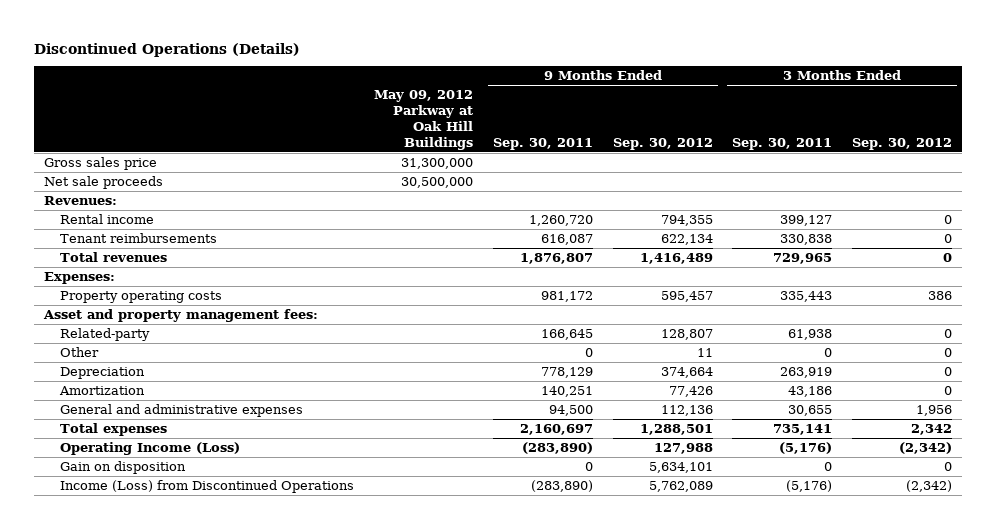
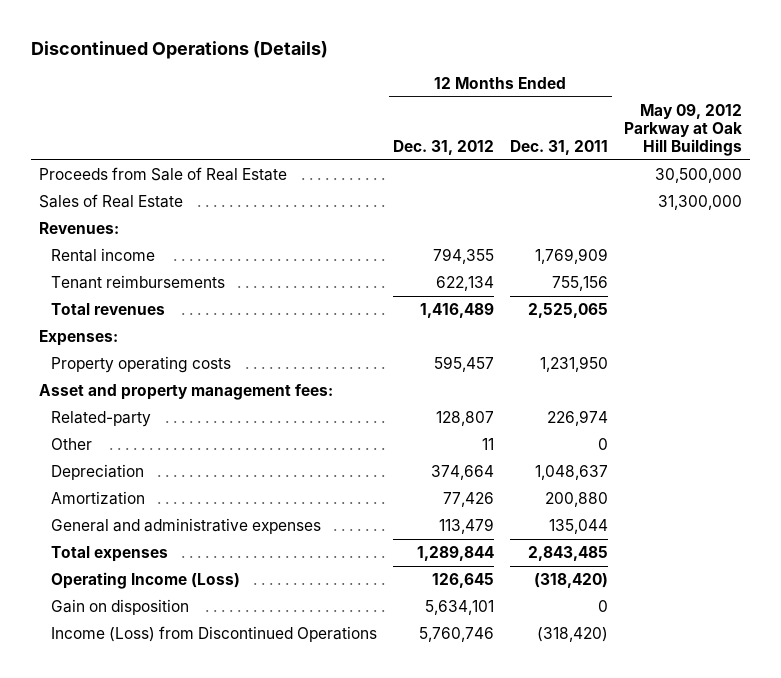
- | May 09, 2012 Parkway at Oak Hill Buildings | 9 Months Ended Sep. 30, 2011 | 9 Months Ended Sep. 30, 2012 | 3 Months Ended Sep. 30, 2011 | 3 Months Ended Sep. 30, 2012
+ | 12 Months Ended Dec. 31, 2012 | 12 Months Ended Dec. 31, 2011 | May 09, 2012 Parkway at Oak Hill Buildings
- Gross sales price | 31,300,000 | | | |
- Net sale proceeds | 30,500,000 | | | |
+ Proceeds from Sale of Real Estate | | | 30,500,000
+ Sales of Real Estate | | | 31,300,000

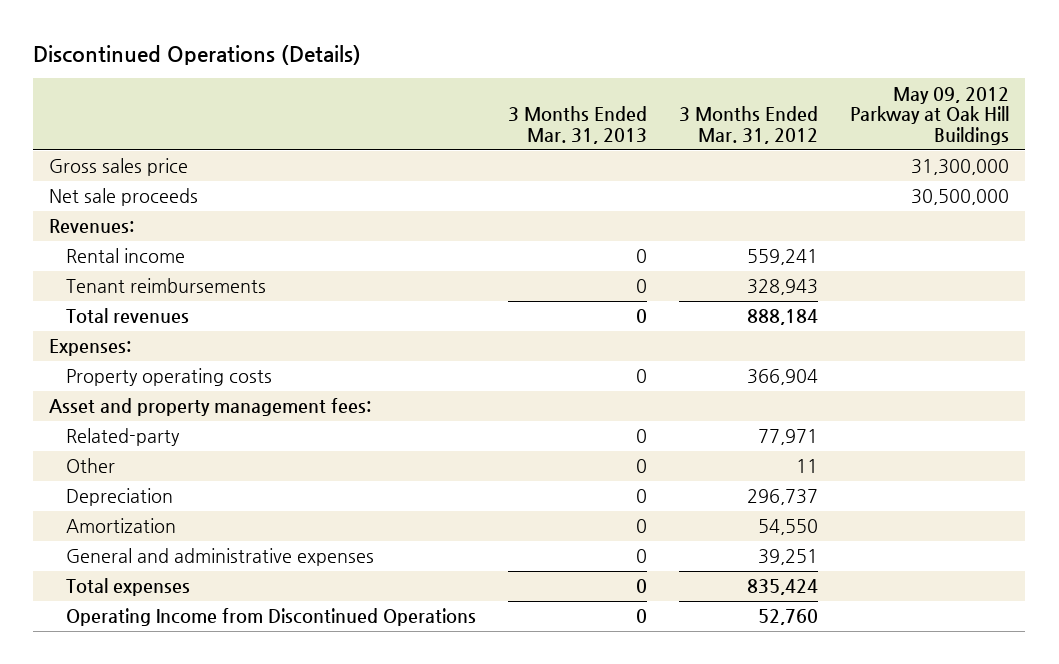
- | 12 Months Ended Dec. 31, 2012 | 12 Months Ended Dec. 31, 2011 | May 09, 2012 Parkway at Oak Hill Buildings
+ | 3 Months Ended Mar. 31, 2013 | 3 Months Ended Mar. 31, 2012 | May 09, 2012 Parkway at Oak Hill Buildings
- Proceeds from Sale of Real Estate | | | 30,500,000
- Sales of Real Estate | | | 31,300,000
+ Gross sales price | | | 31,300,000
+ Net sale proceeds | | | 30,500,000
- Operating Income (Loss) | 126,645 | (318,420) |
- Gain on disposition | 5,634,101 | 0 |
- Income (Loss) from Discontinued Operations | 5,760,746 | (318,420) |
+ Operating Income from Discontinued Operations | 0 | 52,760 |

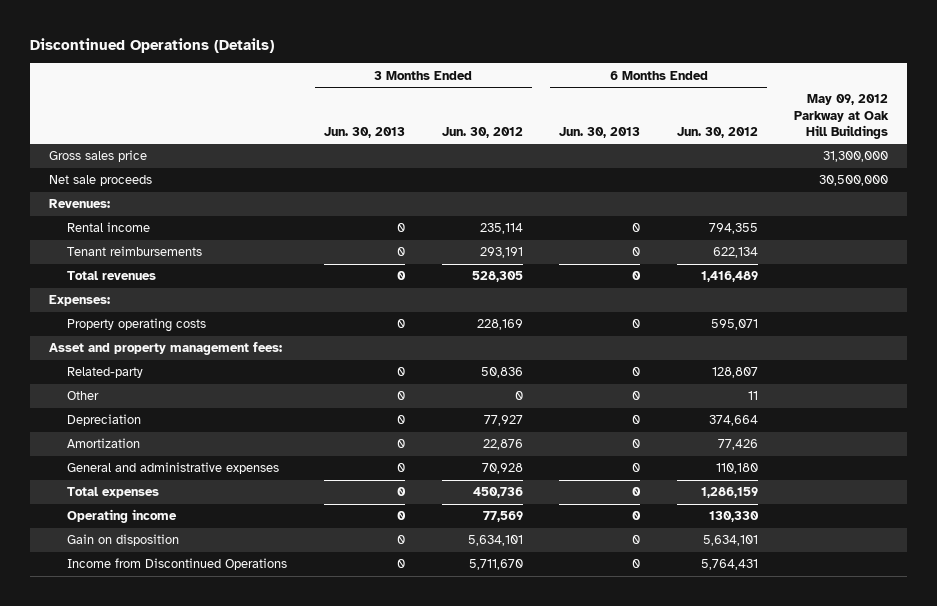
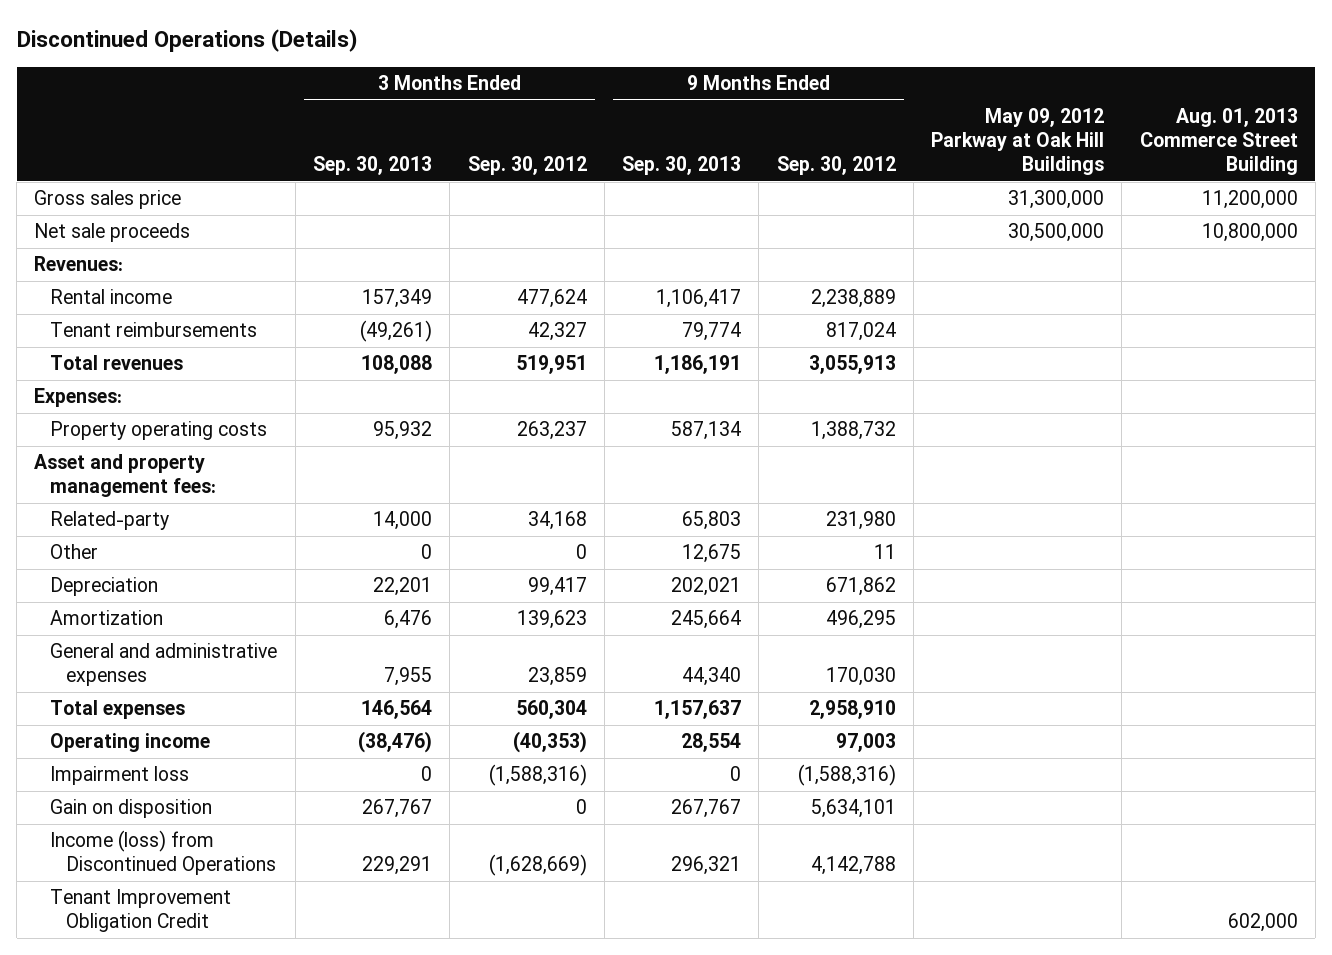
- | 3 Months Ended Jun. 30, 2013 | 3 Months Ended Jun. 30, 2012 | 6 Months Ended Jun. 30, 2013 | 6 Months Ended Jun. 30, 2012 | May 09, 2012 Parkway at Oak Hill Buildings
+ | 3 Months Ended Sep. 30, 2013 | 3 Months Ended Sep. 30, 2012 | 9 Months Ended Sep. 30, 2013 | 9 Months Ended Sep. 30, 2012 | May 09, 2012 Parkway at Oak Hill Buildings | Aug. 01, 2013 Commerce Street Building
+ Impairment loss | 0 | (1,588,316) | 0 | (1,588,316) | |
- Income from Discontinued Operations | 0 | 5,711,670 | 0 | 5,764,431 |
+ Income (loss) from Discontinued Operations | 229,291 | (1,628,669) | 296,321 | 4,142,788 | |
+ Tenant Improvement Obligation Credit | | | | | | 602,000

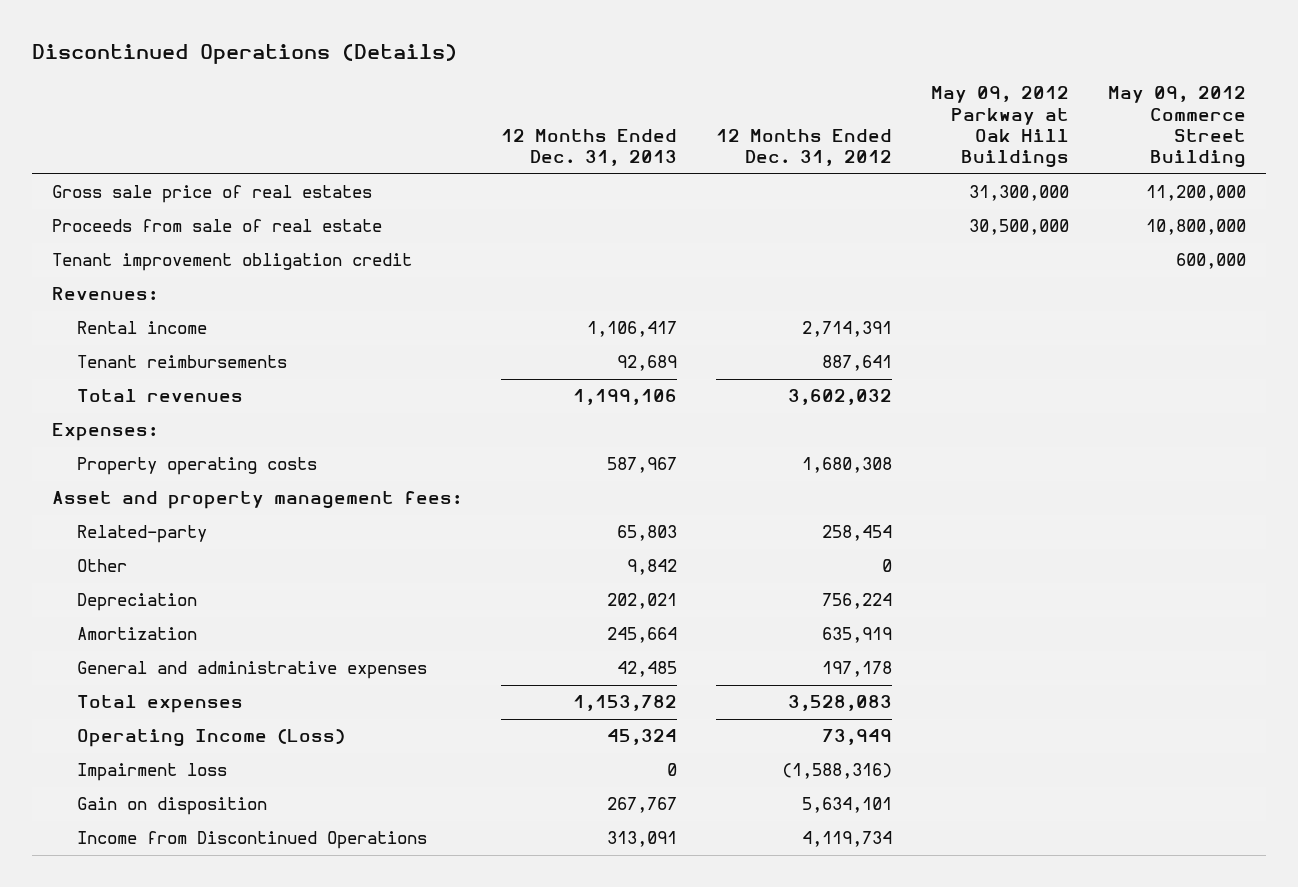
- | 3 Months Ended Sep. 30, 2013 | 3 Months Ended Sep. 30, 2012 | 9 Months Ended Sep. 30, 2013 | 9 Months Ended Sep. 30, 2012 | May 09, 2012 Parkway at Oak Hill Buildings | Aug. 01, 2013 Commerce Street Building
+ | 12 Months Ended Dec. 31, 2013 | 12 Months Ended Dec. 31, 2012 | May 09, 2012 Parkway at Oak Hill Buildings | May 09, 2012 Commerce Street Building
- Gross sales price | | | | | 31,300,000 | 11,200,000
- Net sale proceeds | | | | | 30,500,000 | 10,800,000
+ Gross sale price of real estates | | | 31,300,000 | 11,200,000
+ Proceeds from sale of real estate | | | 30,500,000 | 10,800,000
+ Tenant improvement obligation credit | | | | 600,000
- Operating income | (38,476) | (40,353) | 28,554 | 97,003 | |
+ Operating Income (Loss) | 45,324 | 73,949 | |
- Income (loss) from Discontinued Operations | 229,291 | (1,628,669) | 296,321 | 4,142,788 | |
- Tenant Improvement Obligation Credit | | | | | | 602,000
+ Income from Discontinued Operations | 313,091 | 4,119,734 | |

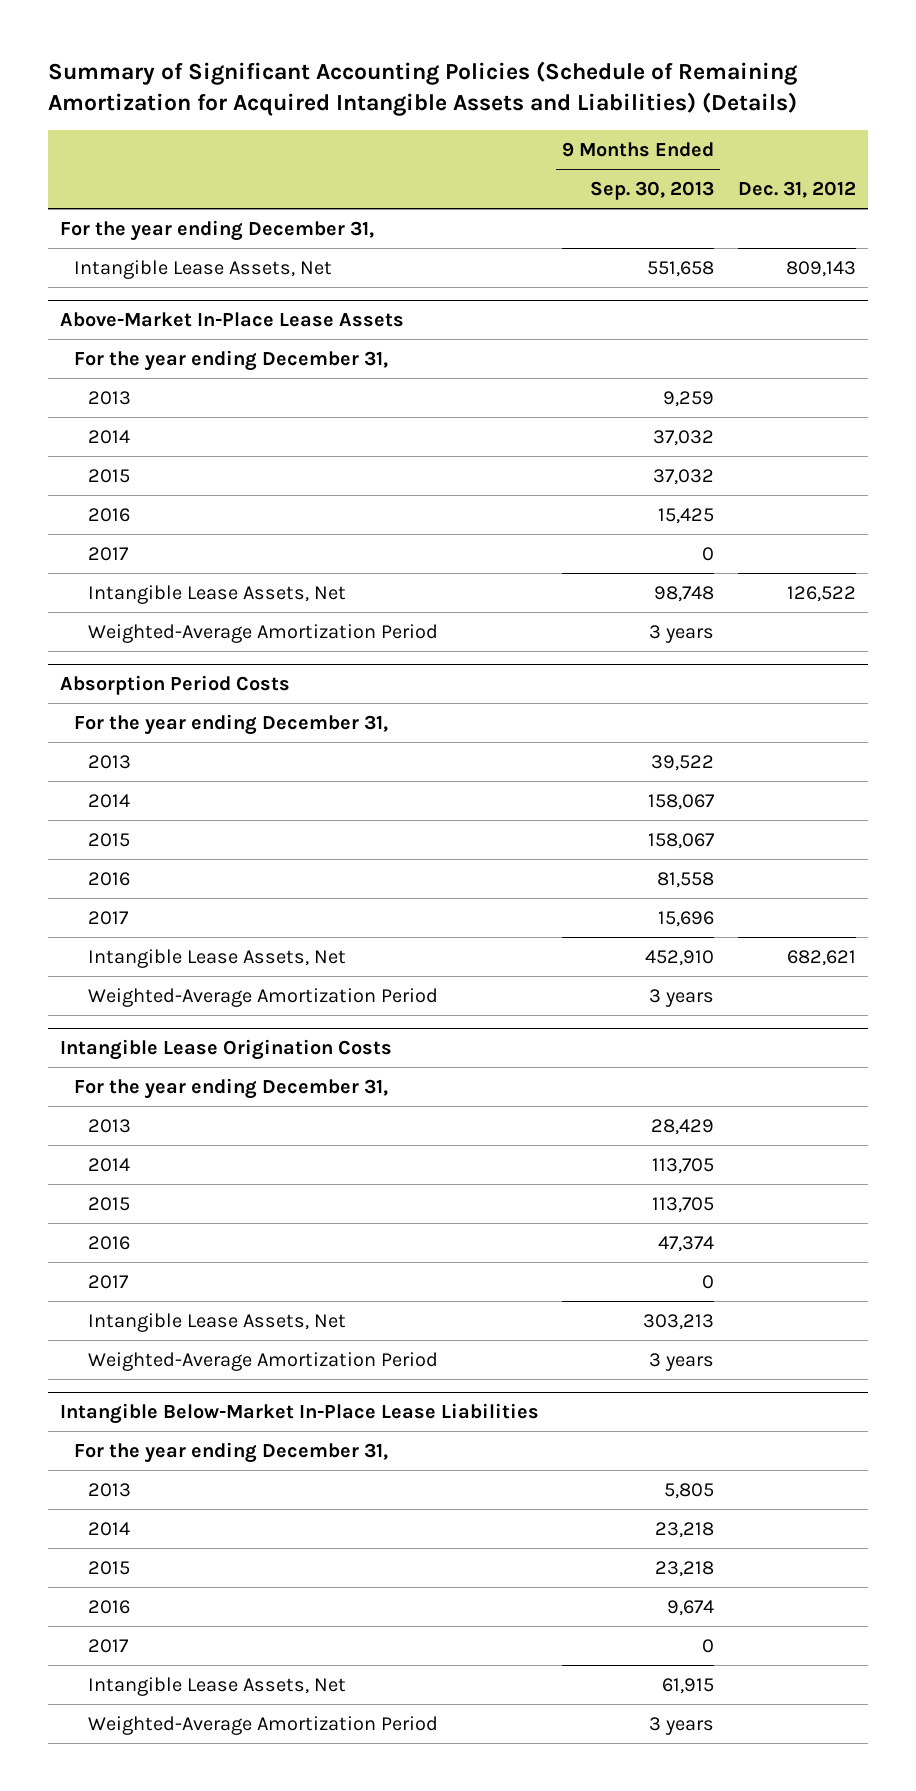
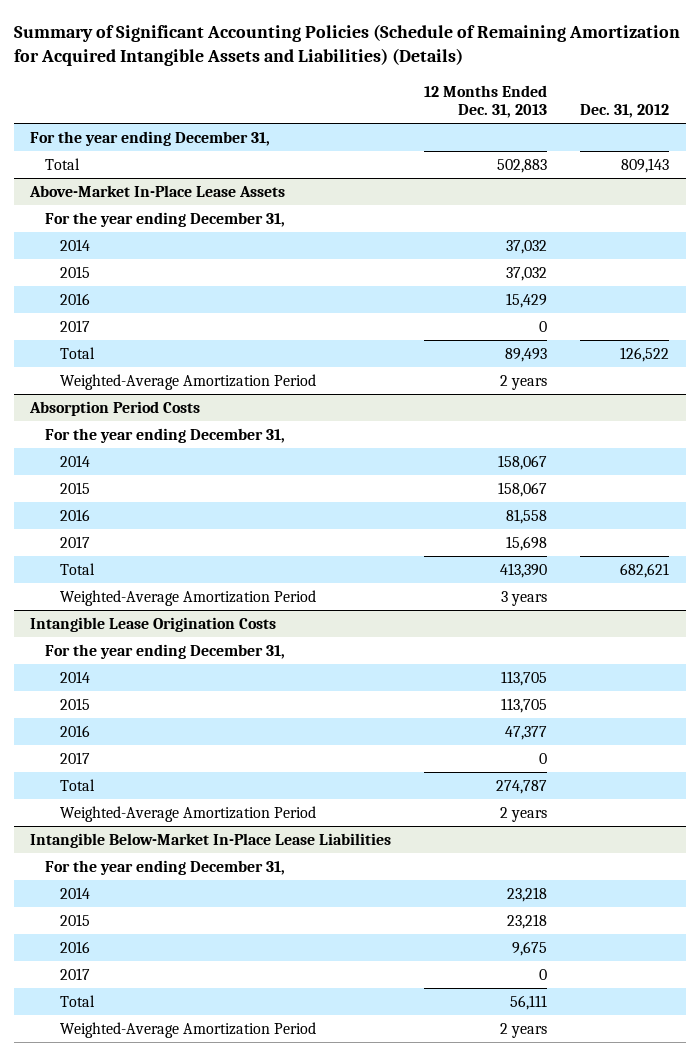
- | 9 Months Ended Sep. 30, 2013 | Dec. 31, 2012
+ | 12 Months Ended Dec. 31, 2013 | Dec. 31, 2012
- Intangible Lease Assets, Net | 551,658 | 809,143
+ Total | 502,883 | 809,143
@ Above-Market In-Place Lease Assets
- 2013 | 9,259 |
- Intangible Lease Assets, Net | 98,748 | 126,522
+ Total | 89,493 | 126,522
@ Absorption Period Costs
- 2013 | 39,522 |
- Intangible Lease Assets, Net | 452,910 | 682,621
+ Total | 413,390 | 682,621
@ Intangible Lease Origination Costs
- 2013 | 28,429 |
- Intangible Lease Assets, Net | 303,213 |
+ Total | 274,787 |
@ Intangible Below-Market In-Place Lease Liabilities
- 2013 | 5,805 |
- Intangible Lease Assets, Net | 61,915 |
+ Total | 56,111 |

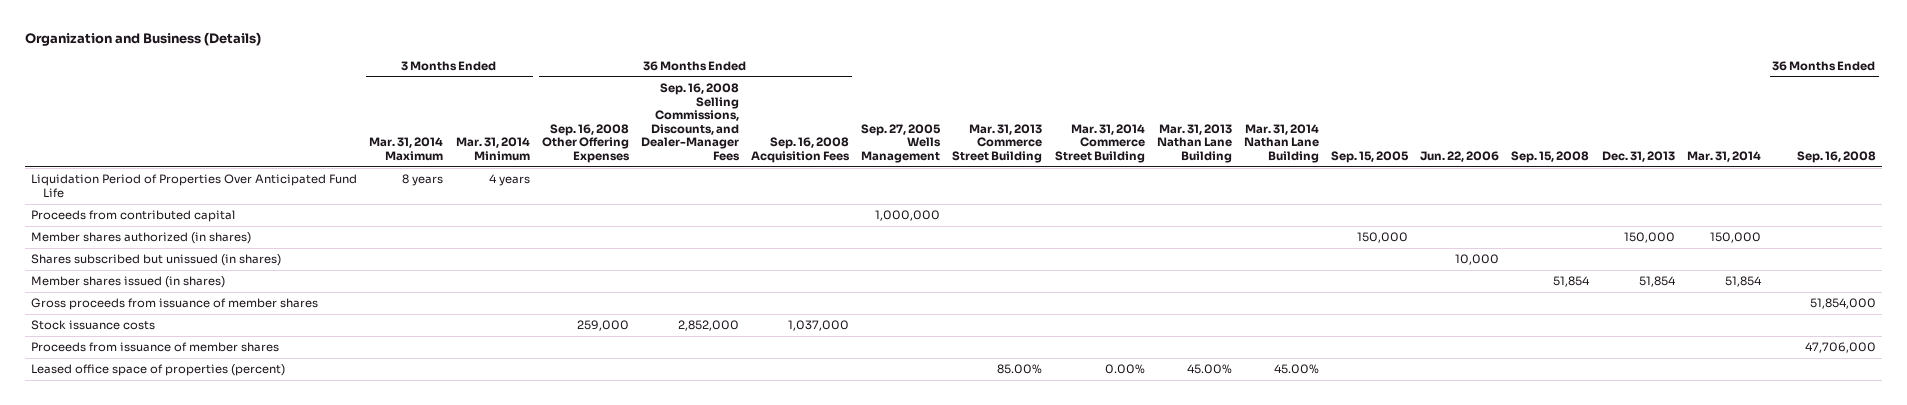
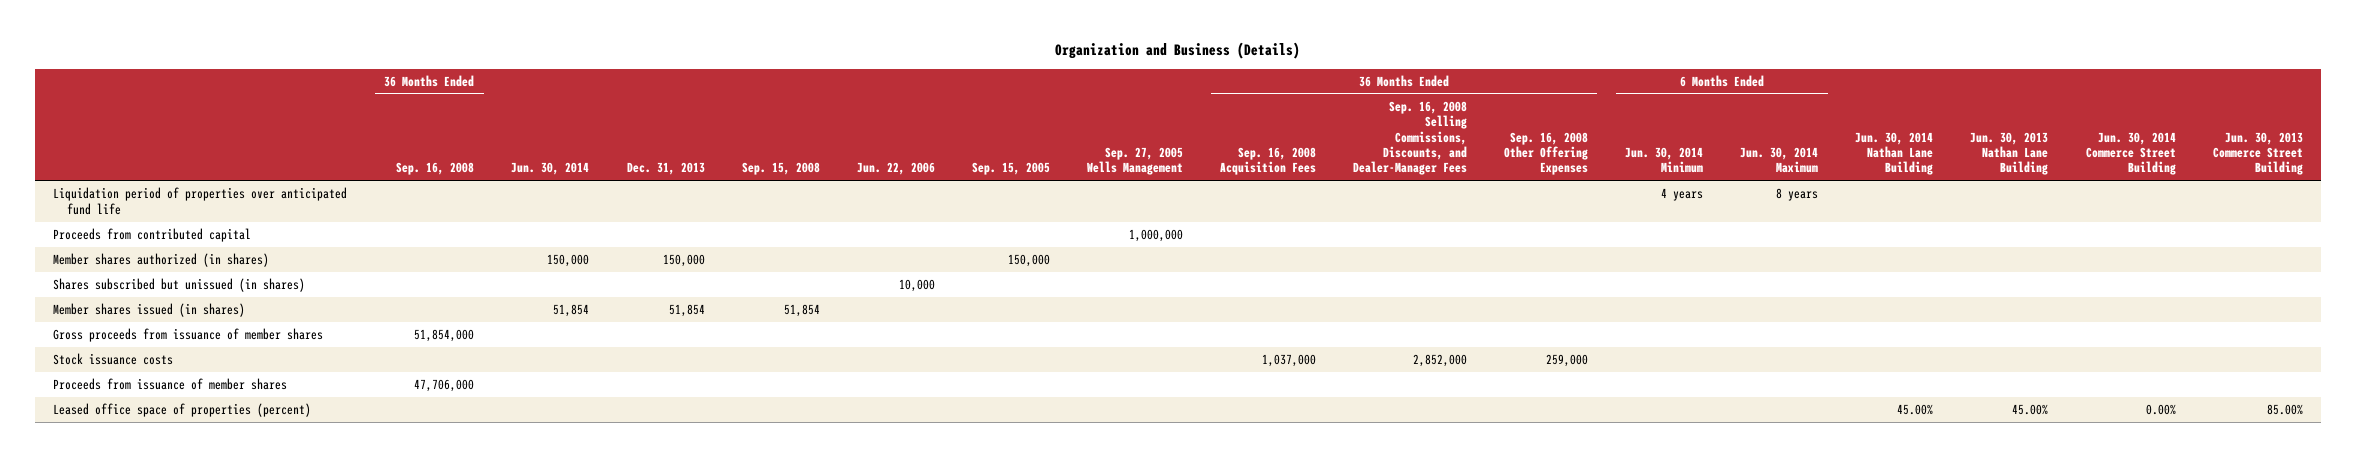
- | 3 Months Ended Mar. 31, 2014 Maximum | 3 Months Ended Mar. 31, 2014 Minimum | 36 Months Ended Sep. 16, 2008 Other Offering Expenses | 36 Months Ended Sep. 16, 2008 Selling Commissions, Discounts, and Dealer-Manager Fees | 36 Months Ended Sep. 16, 2008 Acquisition Fees | Sep. 27, 2005 Wells Management | Mar. 31, 2013 Commerce Street Building | Mar. 31, 2014 Commerce Street Building | Mar. 31, 2013 Nathan Lane Building | Mar. 31, 2014 Nathan Lane Building | Sep. 15, 2005 | Jun. 22, 2006 | Sep. 15, 2008 | Dec. 31, 2013 | Mar. 31, 2014 | 36 Months Ended Sep. 16, 2008
+ | 36 Months Ended Sep. 16, 2008 | Jun. 30, 2014 | Dec. 31, 2013 | Sep. 15, 2008 | Jun. 22, 2006 | Sep. 15, 2005 | Sep. 27, 2005 Wells Management | 36 Months Ended Sep. 16, 2008 Acquisition Fees | 36 Months Ended Sep. 16, 2008 Selling Commissions, Discounts, and Dealer-Manager Fees | 36 Months Ended Sep. 16, 2008 Other Offering Expenses | 6 Months Ended Jun. 30, 2014 Minimum | 6 Months Ended Jun. 30, 2014 Maximum | Jun. 30, 2014 Nathan Lane Building | Jun. 30, 2013 Nathan Lane Building | Jun. 30, 2014 Commerce Street Building | Jun. 30, 2013 Commerce Street Building
- Liquidation Period of Properties Over Anticipated Fund Life | 8 years | 4 years | | | | | | | | | | | | | |
+ Liquidation period of properties over anticipated fund life | | | | | | | | | | | 4 years | 8 years | | | |

